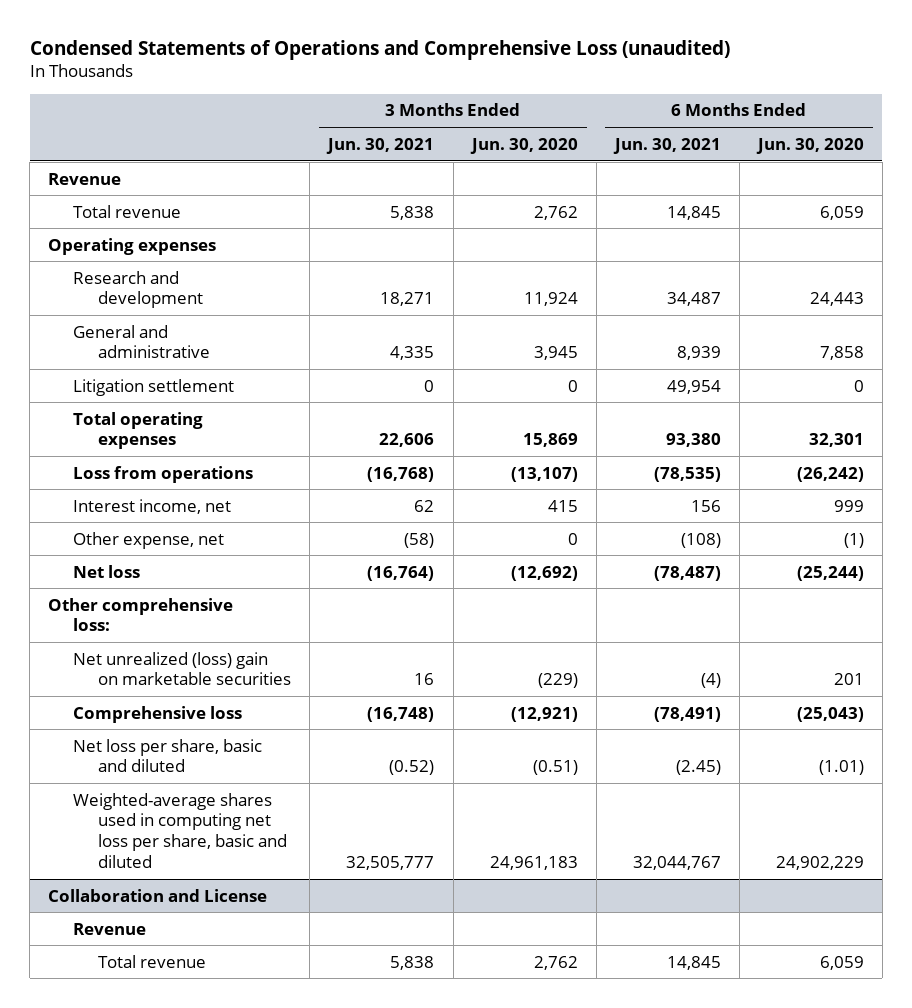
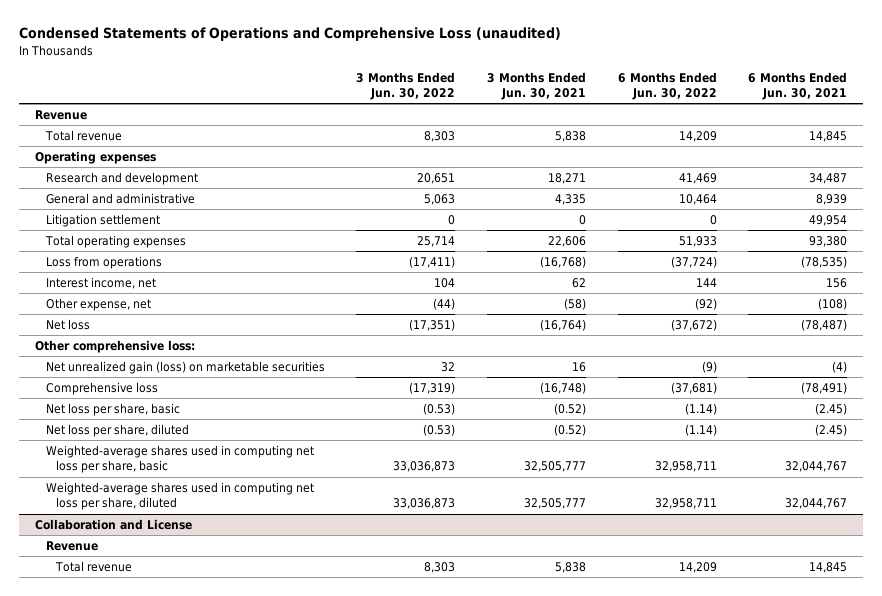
- | 3 Months Ended Jun. 30, 2021 | 3 Months Ended Jun. 30, 2020 | 6 Months Ended Jun. 30, 2021 | 6 Months Ended Jun. 30, 2020
+ | 3 Months Ended Jun. 30, 2022 | 3 Months Ended Jun. 30, 2021 | 6 Months Ended Jun. 30, 2022 | 6 Months Ended Jun. 30, 2021
- Net unrealized (loss) gain on marketable securities | 16 | (229) | (4) | 201
+ Net unrealized gain (loss) on marketable securities | 32 | 16 | (9) | (4)
- Net loss per share, basic and diluted | (0.52) | (0.51) | (2.45) | (1.01)
- Weighted-average shares used in computing net loss per share, basic and diluted | 32,505,777 | 24,961,183 | 32,044,767 | 24,902,229
+ Net loss per share, basic | (0.53) | (0.52) | (1.14) | (2.45)
+ Net loss per share, diluted | (0.53) | (0.52) | (1.14) | (2.45)
+ Weighted-average shares used in computing net loss per share, basic | 33,036,873 | 32,505,777 | 32,958,711 | 32,044,767
+ Weighted-average shares used in computing net loss per share, diluted | 33,036,873 | 32,505,777 | 32,958,711 | 32,044,767

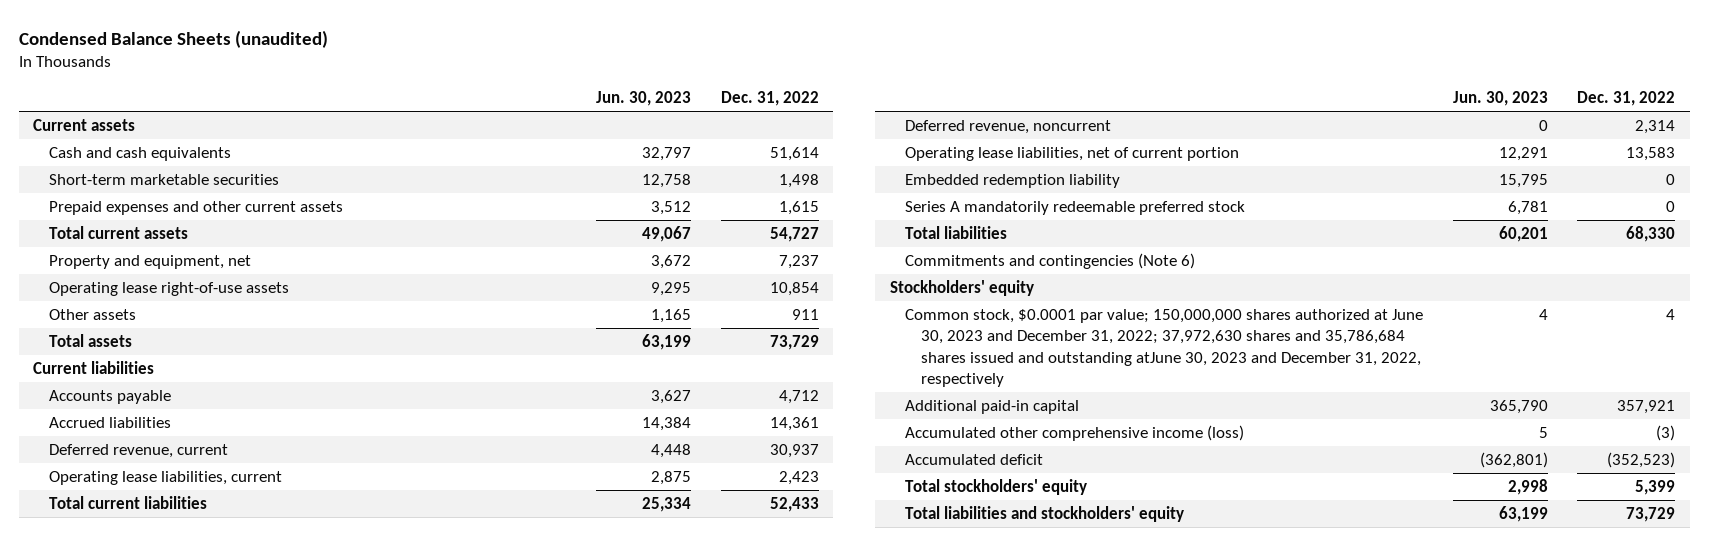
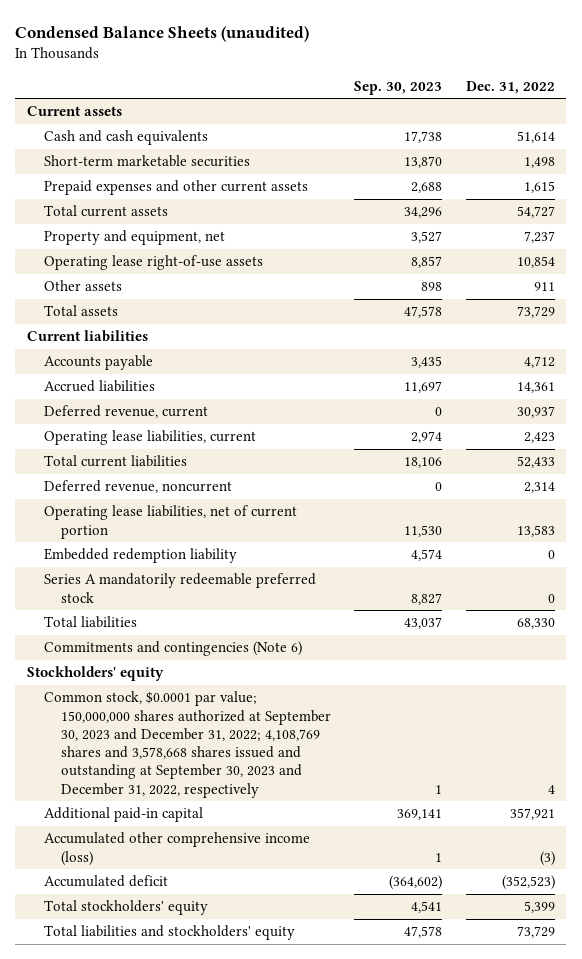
- | Jun. 30, 2023 | Dec. 31, 2022
+ | Sep. 30, 2023 | Dec. 31, 2022
- Common stock, $0.0001 par value; 150,000,000 shares authorized at June 30, 2023 and December 31, 2022; 37,972,630 shares and 35,786,684 shares issued and outstanding atJune 30, 2023 and December 31, 2022, respectively | 4 | 4
+ Common stock, $0.0001 par value; 150,000,000 shares authorized at September 30, 2023 and December 31, 2022; 4,108,769 shares and 3,578,668 shares issued and outstanding at September 30, 2023 and December 31, 2022, respectively | 1 | 4

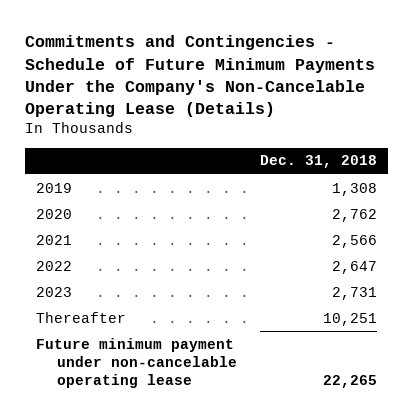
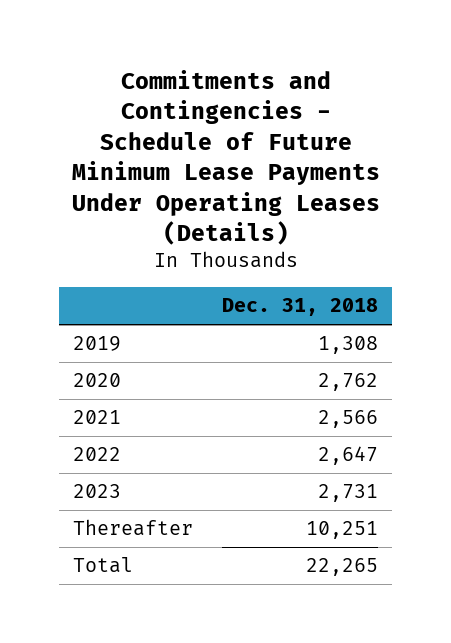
- Commitments and Contingencies - Schedule of Future Minimum Payments Under the Company's Non-Cancelable Operating Lease (Details)
+ Commitments and Contingencies - Schedule of Future Minimum Lease Payments Under Operating Leases (Details)
- Future minimum payment under non-cancelable operating lease | 22,265
+ Total | 22,265

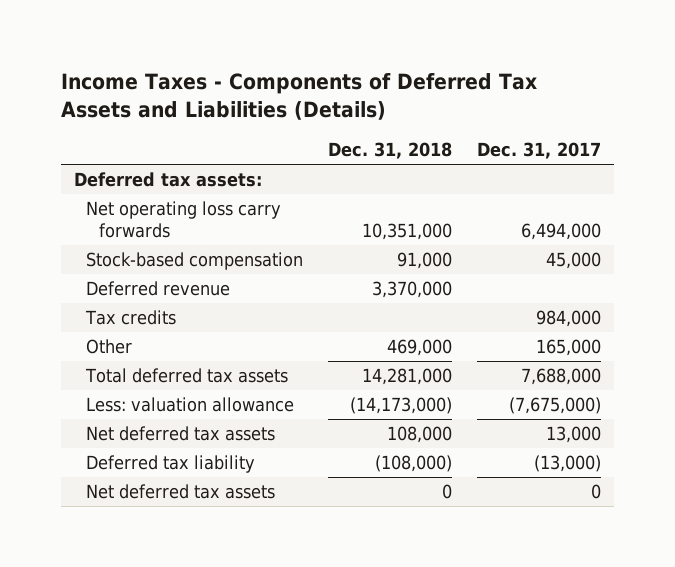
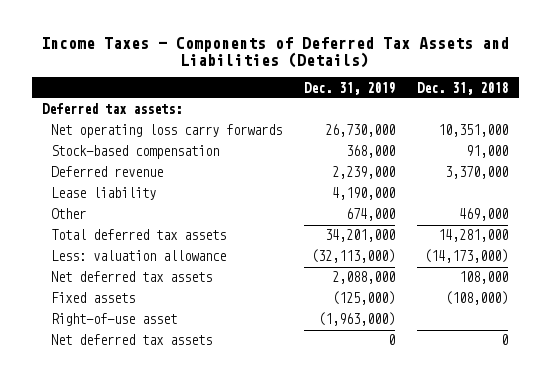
- | Dec. 31, 2018 | Dec. 31, 2017
+ | Dec. 31, 2019 | Dec. 31, 2018
- Tax credits | | 984,000
+ Lease liability | 4,190,000 |
- Deferred tax liability | (108,000) | (13,000)
+ Fixed assets | (125,000) | (108,000)
+ Right-of-use asset | (1,963,000) |

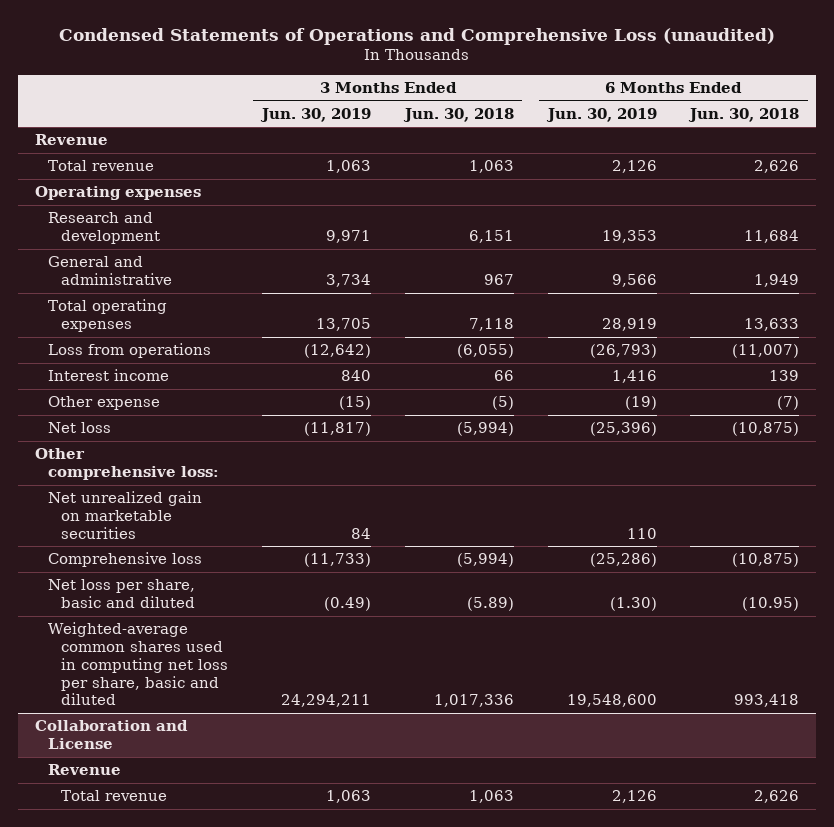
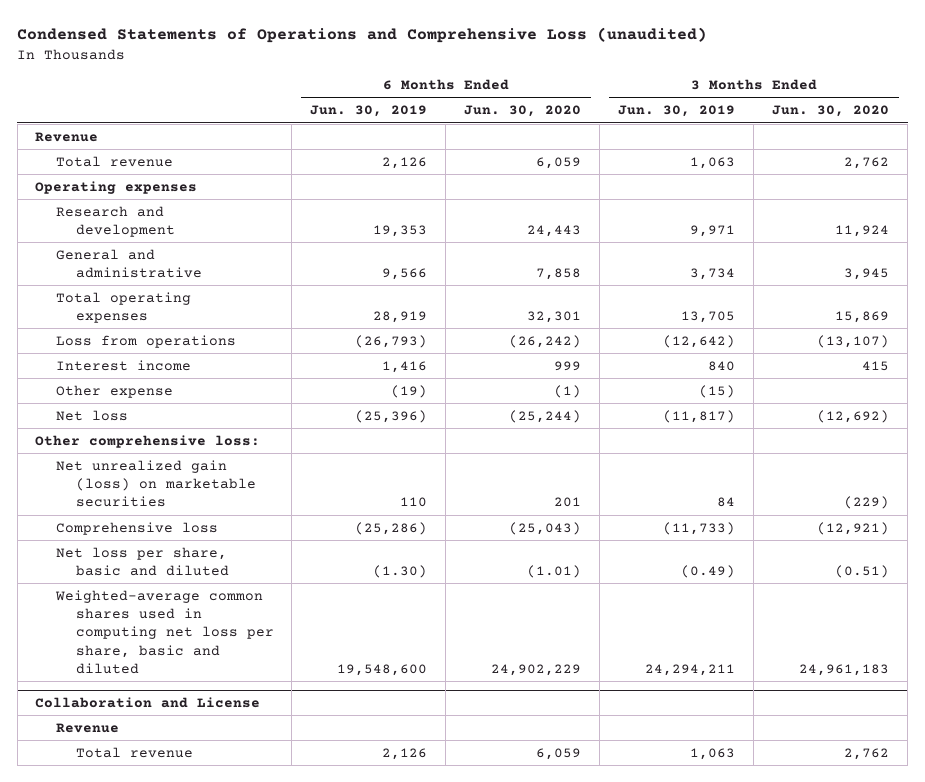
- | 3 Months Ended Jun. 30, 2019 | 3 Months Ended Jun. 30, 2018 | 6 Months Ended Jun. 30, 2019 | 6 Months Ended Jun. 30, 2018
+ | 6 Months Ended Jun. 30, 2019 | 6 Months Ended Jun. 30, 2020 | 3 Months Ended Jun. 30, 2019 | 3 Months Ended Jun. 30, 2020
- Net unrealized gain on marketable securities | 84 | | 110 |
+ Net unrealized gain (loss) on marketable securities | 110 | 201 | 84 | (229)

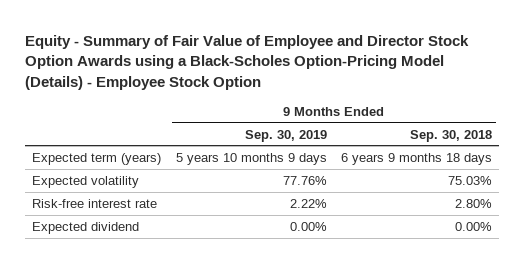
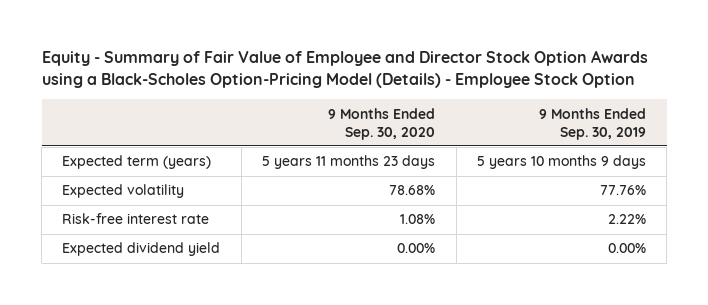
- | 9 Months Ended Sep. 30, 2019 | 9 Months Ended Sep. 30, 2018
+ | 9 Months Ended Sep. 30, 2020 | 9 Months Ended Sep. 30, 2019
- Expected dividend | 0.00% | 0.00%
+ Expected dividend yield | 0.00% | 0.00%

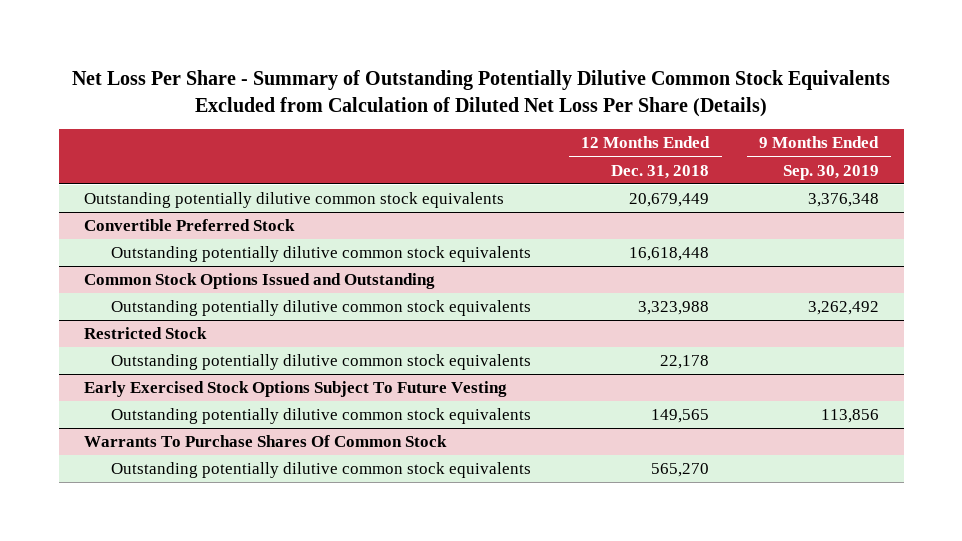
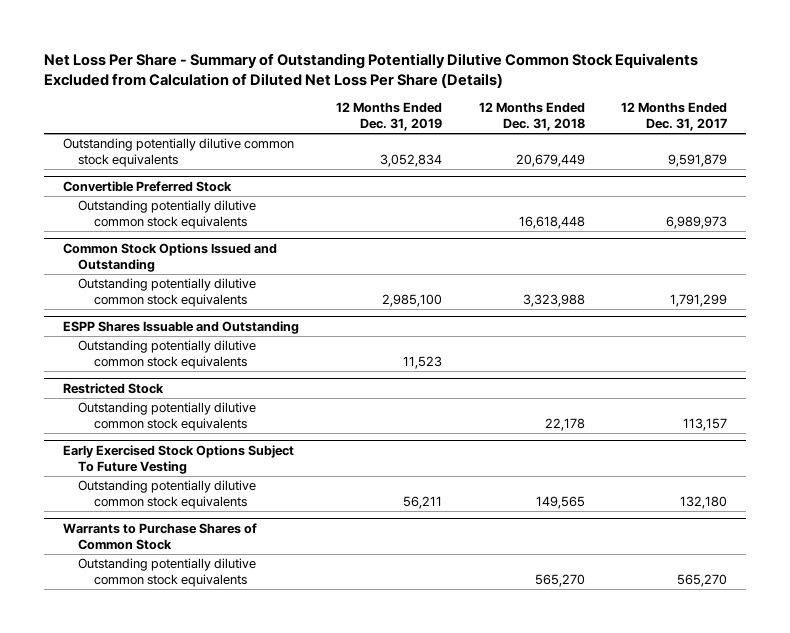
- | 12 Months Ended Dec. 31, 2018 | 9 Months Ended Sep. 30, 2019
+ | 12 Months Ended Dec. 31, 2019 | 12 Months Ended Dec. 31, 2018 | 12 Months Ended Dec. 31, 2017
+ ESPP Shares Issuable and Outstanding
+ Outstanding potentially dilutive common stock equivalents | 11,523 | |
- Warrants To Purchase Shares Of Common Stock
+ Warrants to Purchase Shares of Common Stock

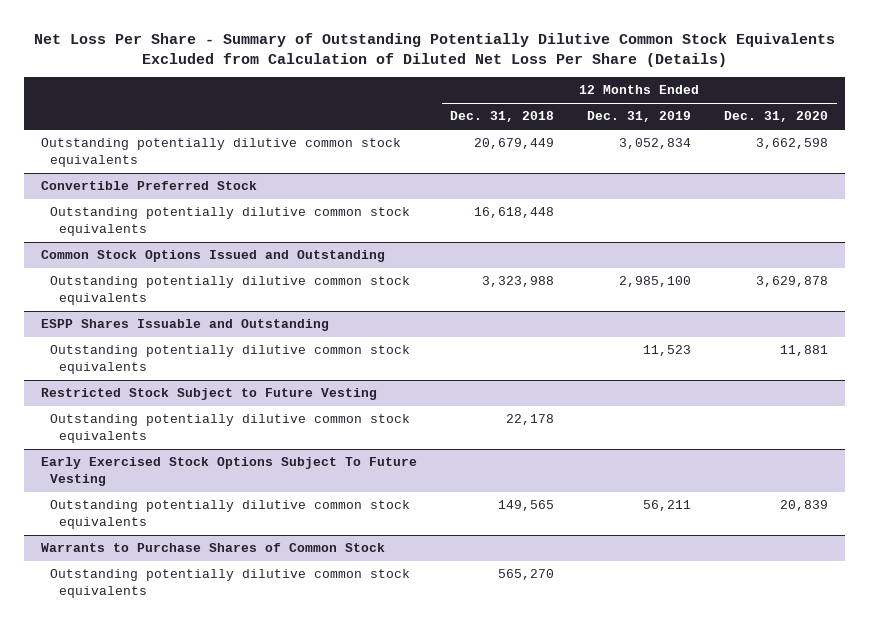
- | 12 Months Ended Dec. 31, 2019 | 12 Months Ended Dec. 31, 2018 | 12 Months Ended Dec. 31, 2017
+ | 12 Months Ended Dec. 31, 2018 | 12 Months Ended Dec. 31, 2019 | 12 Months Ended Dec. 31, 2020
- Restricted Stock
+ Restricted Stock Subject to Future Vesting

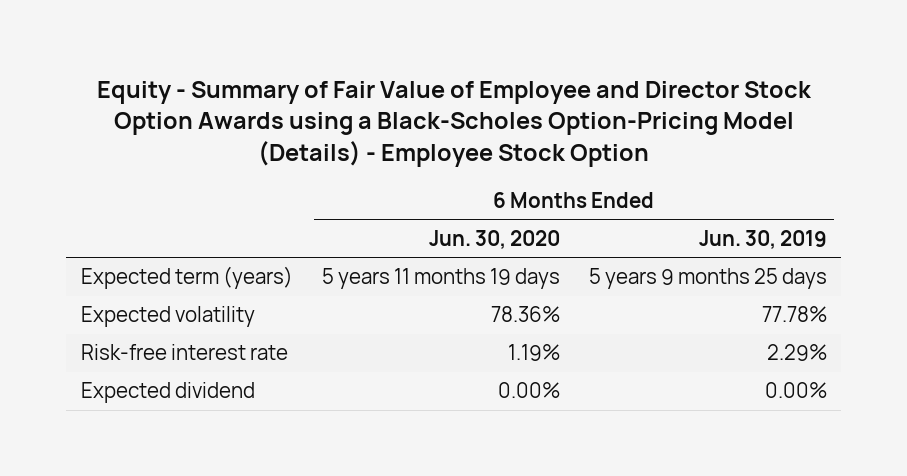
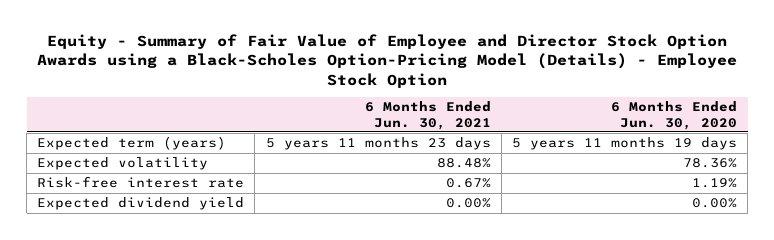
- | 6 Months Ended Jun. 30, 2020 | 6 Months Ended Jun. 30, 2019
+ | 6 Months Ended Jun. 30, 2021 | 6 Months Ended Jun. 30, 2020
- Expected dividend | 0.00% | 0.00%
+ Expected dividend yield | 0.00% | 0.00%

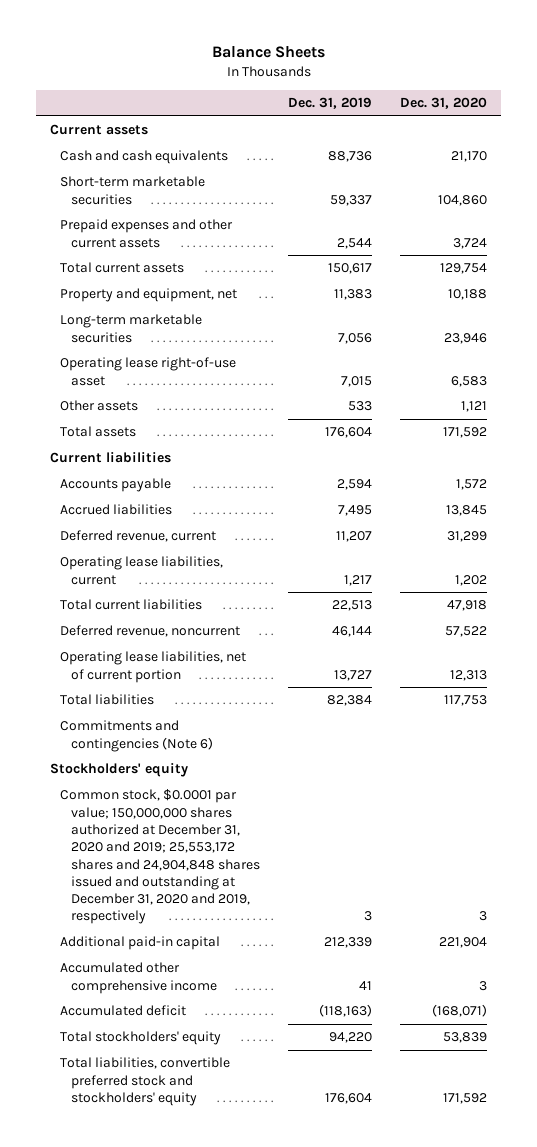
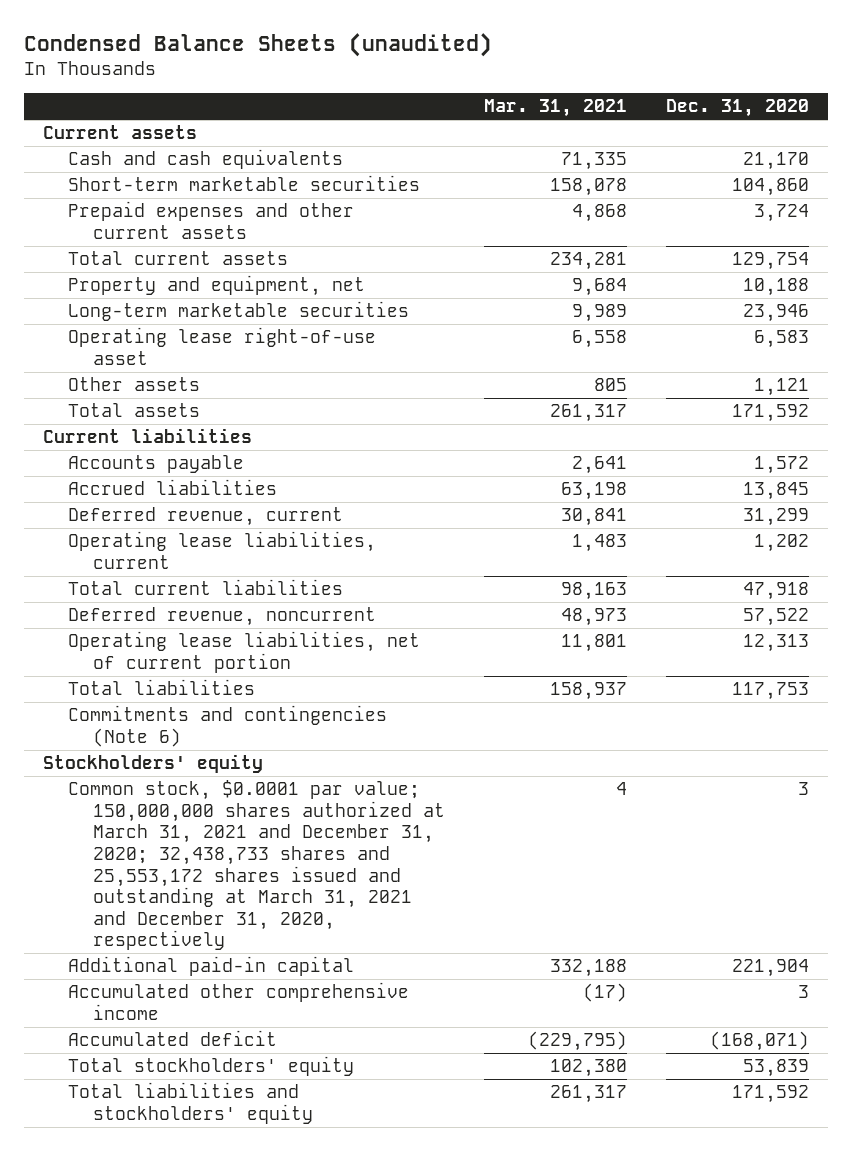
- Balance Sheets
+ Condensed Balance Sheets (unaudited)
- | Dec. 31, 2019 | Dec. 31, 2020
+ | Mar. 31, 2021 | Dec. 31, 2020
- Common stock, $0.0001 par value; 150,000,000 shares authorized at December 31, 2020 and 2019; 25,553,172 shares and 24,904,848 shares issued and outstanding at December 31, 2020 and 2019, respectively | 3 | 3
+ Common stock, $0.0001 par value; 150,000,000 shares authorized at March 31, 2021 and December 31, 2020; 32,438,733 shares and 25,553,172 shares issued and outstanding at March 31, 2021 and December 31, 2020, respectively | 4 | 3
- Total liabilities, convertible preferred stock and stockholders' equity | 176,604 | 171,592
+ Total liabilities and stockholders' equity | 261,317 | 171,592

